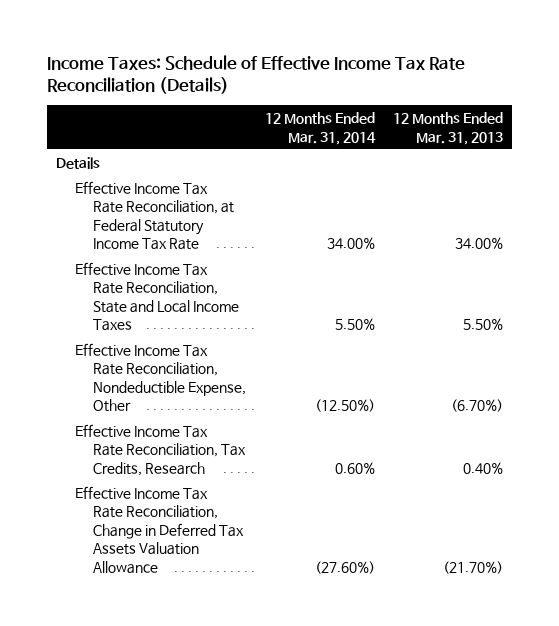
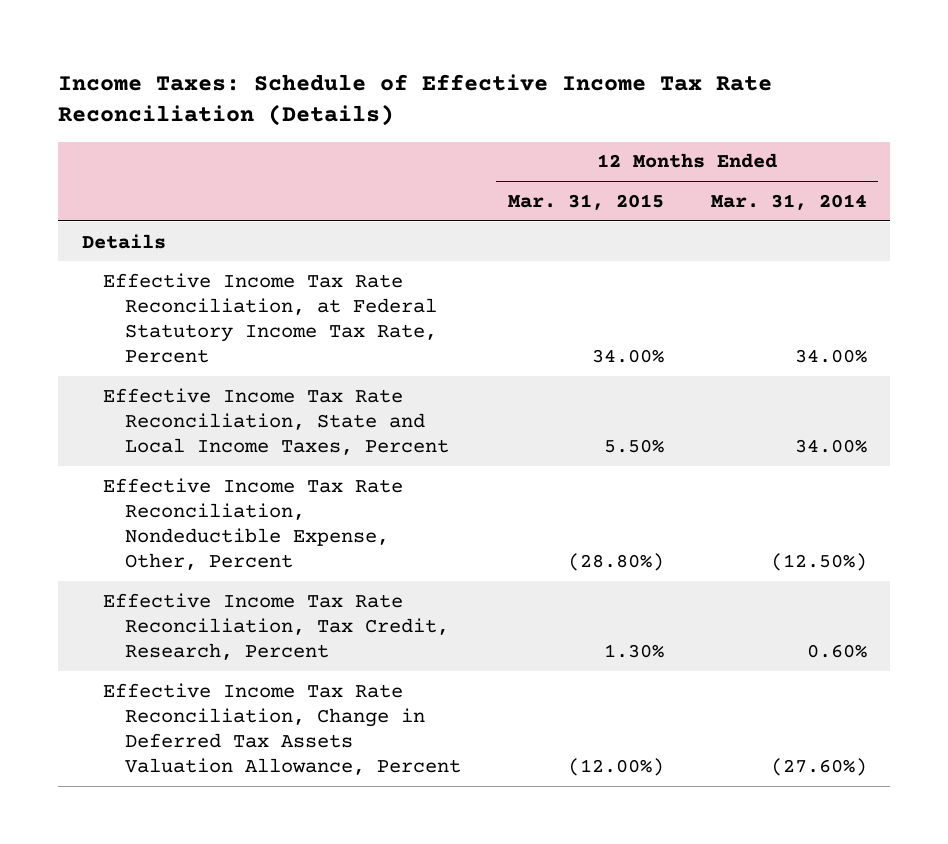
- | 12 Months Ended Mar. 31, 2014 | 12 Months Ended Mar. 31, 2013
+ | 12 Months Ended Mar. 31, 2015 | 12 Months Ended Mar. 31, 2014
- Effective Income Tax Rate Reconciliation, at Federal Statutory Income Tax Rate | 34.00% | 34.00%
- Effective Income Tax Rate Reconciliation, State and Local Income Taxes | 5.50% | 5.50%
- Effective Income Tax Rate Reconciliation, Nondeductible Expense, Other | (12.50%) | (6.70%)
- Effective Income Tax Rate Reconciliation, Tax Credits, Research | 0.60% | 0.40%
- Effective Income Tax Rate Reconciliation, Change in Deferred Tax Assets Valuation Allowance | (27.60%) | (21.70%)
+ Effective Income Tax Rate Reconciliation, at Federal Statutory Income Tax Rate, Percent | 34.00% | 34.00%
+ Effective Income Tax Rate Reconciliation, State and Local Income Taxes, Percent | 5.50% | 34.00%
+ Effective Income Tax Rate Reconciliation, Nondeductible Expense, Other, Percent | (28.80%) | (12.50%)
+ Effective Income Tax Rate Reconciliation, Tax Credit, Research, Percent | 1.30% | 0.60%
+ Effective Income Tax Rate Reconciliation, Change in Deferred Tax Assets Valuation Allowance, Percent | (12.00%) | (27.60%)

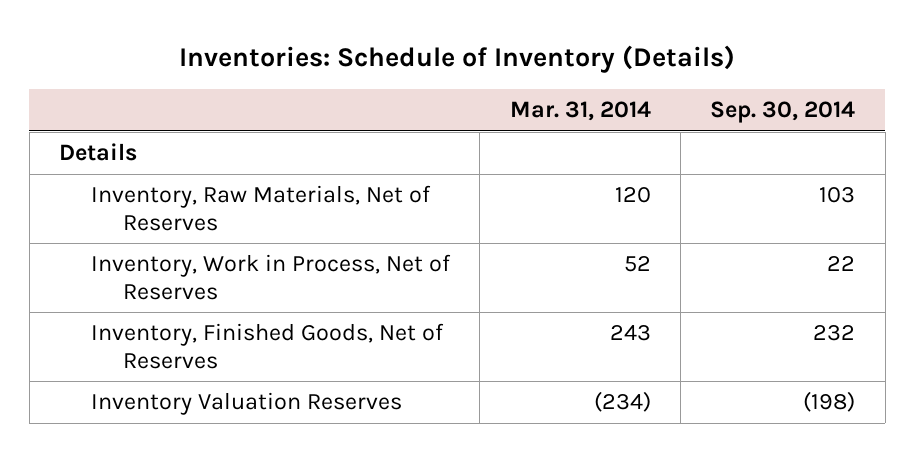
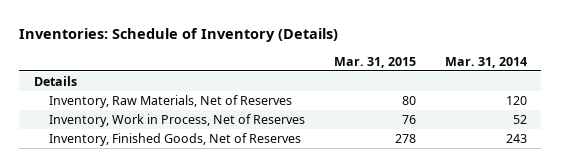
- | Mar. 31, 2014 | Sep. 30, 2014
+ | Mar. 31, 2015 | Mar. 31, 2014
- Inventory Valuation Reserves | (234) | (198)

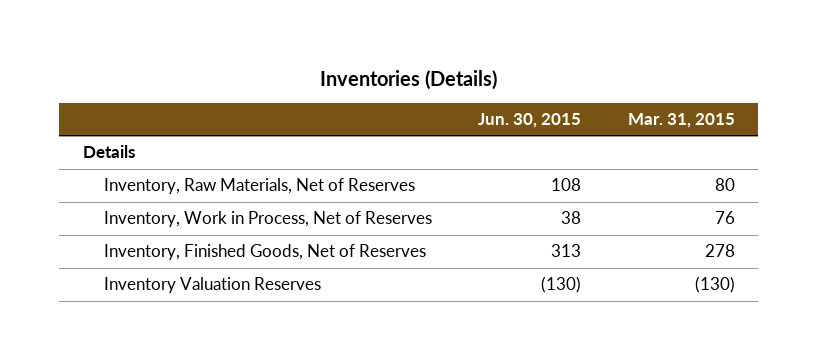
- Inventories: Schedule of Inventory (Details)
+ Inventories (Details)
- | Mar. 31, 2015 | Mar. 31, 2014
+ | Jun. 30, 2015 | Mar. 31, 2015
+ Inventory Valuation Reserves | (130) | (130)

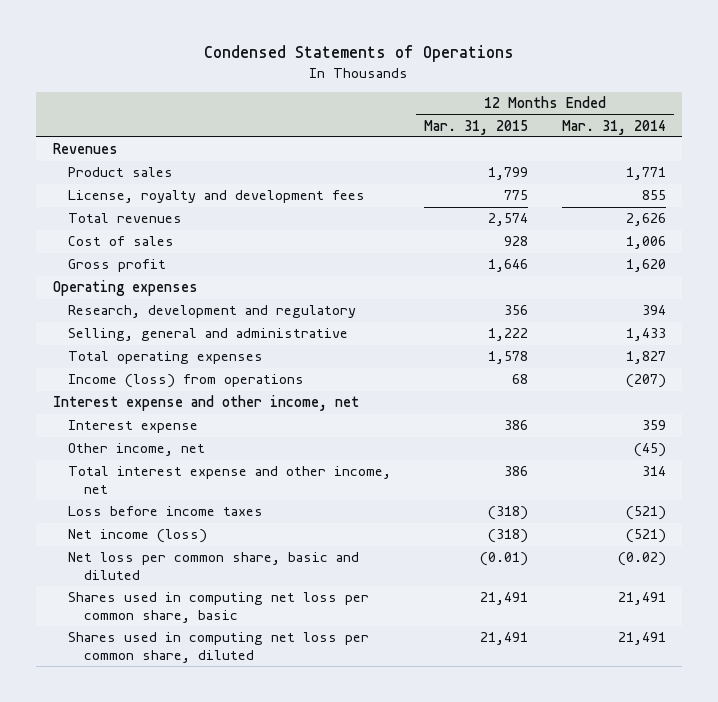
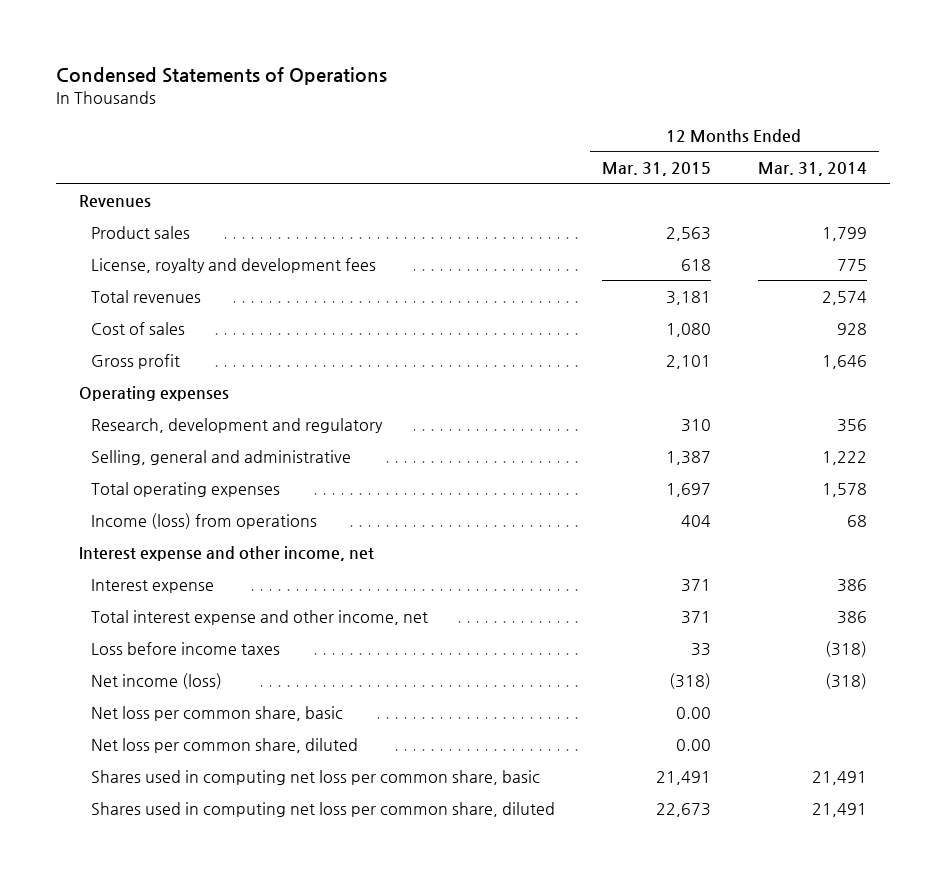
- Product sales | 1,799 | 1,771
- License, royalty and development fees | 775 | 855
- Total revenues | 2,574 | 2,626
- Cost of sales | 928 | 1,006
- Gross profit | 1,646 | 1,620
+ Product sales | 2,563 | 1,799
+ License, royalty and development fees | 618 | 775
+ Total revenues | 3,181 | 2,574
+ Cost of sales | 1,080 | 928
+ Gross profit | 2,101 | 1,646
- Research, development and regulatory | 356 | 394
- Selling, general and administrative | 1,222 | 1,433
- Total operating expenses | 1,578 | 1,827
- Income (loss) from operations | 68 | (207)
+ Research, development and regulatory | 310 | 356
+ Selling, general and administrative | 1,387 | 1,222
+ Total operating expenses | 1,697 | 1,578
+ Income (loss) from operations | 404 | 68
- Interest expense | 386 | 359
- Other income, net | | (45)
- Total interest expense and other income, net | 386 | 314
- Loss before income taxes | (318) | (521)
- Net income (loss) | (318) | (521)
- Net loss per common share, basic and diluted | (0.01) | (0.02)
+ Interest expense | 371 | 386
+ Total interest expense and other income, net | 371 | 386
+ Loss before income taxes | 33 | (318)
+ Net income (loss) | (318) | (318)
+ Net loss per common share, basic | 0.00 |
+ Net loss per common share, diluted | 0.00 |
- Shares used in computing net loss per common share, diluted | 21,491 | 21,491
+ Shares used in computing net loss per common share, diluted | 22,673 | 21,491

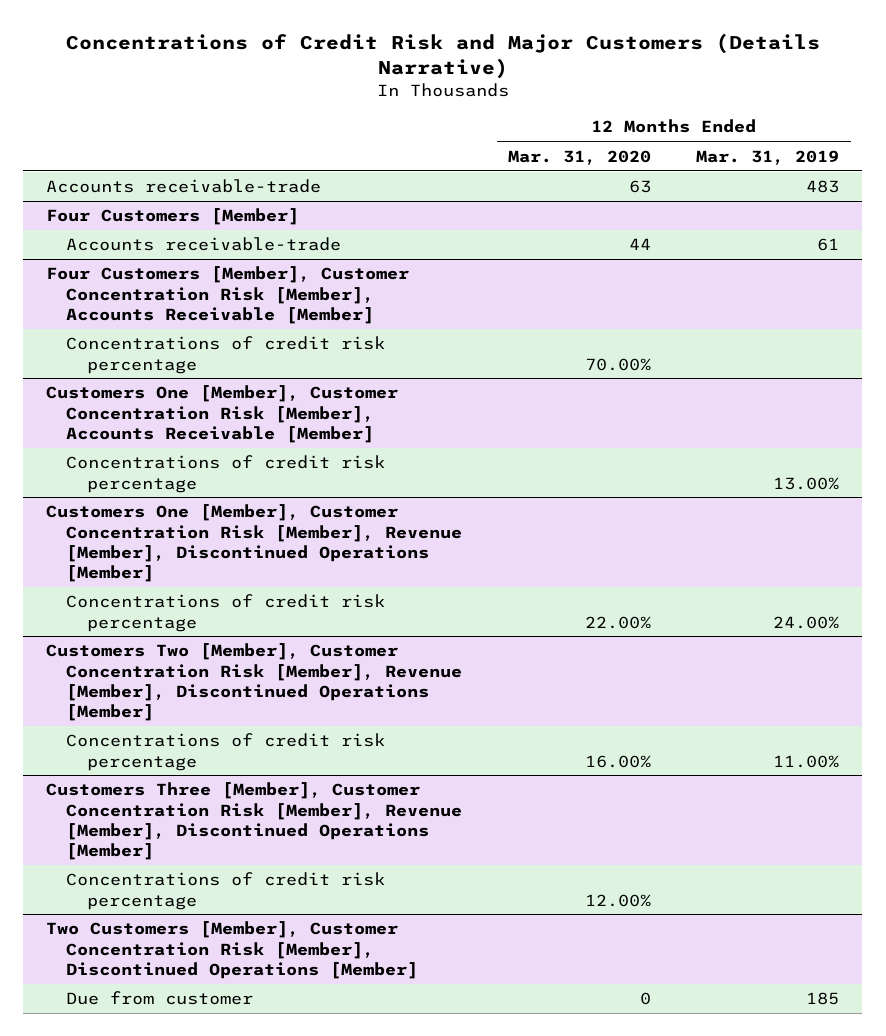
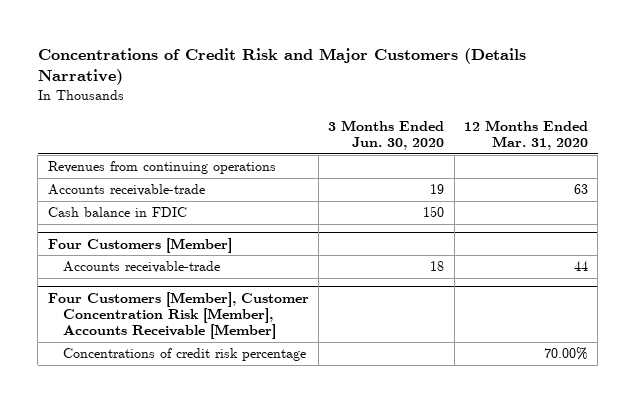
- | 12 Months Ended Mar. 31, 2020 | 12 Months Ended Mar. 31, 2019
+ | 3 Months Ended Jun. 30, 2020 | 12 Months Ended Mar. 31, 2020
+ Revenues from continuing operations
+ Cash balance in FDIC | 150 |
- Customers One [Member], Customer Concentration Risk [Member], Accounts Receivable [Member]
- Concentrations of credit risk percentage | | 13.00%
- Customers One [Member], Customer Concentration Risk [Member], Revenue [Member], Discontinued Operations [Member]
- Concentrations of credit risk percentage | 22.00% | 24.00%
- Customers Two [Member], Customer Concentration Risk [Member], Revenue [Member], Discontinued Operations [Member]
- Concentrations of credit risk percentage | 16.00% | 11.00%
- Customers Three [Member], Customer Concentration Risk [Member], Revenue [Member], Discontinued Operations [Member]
- Concentrations of credit risk percentage | 12.00% |
- Two Customers [Member], Customer Concentration Risk [Member], Discontinued Operations [Member]
- Due from customer | 0 | 185

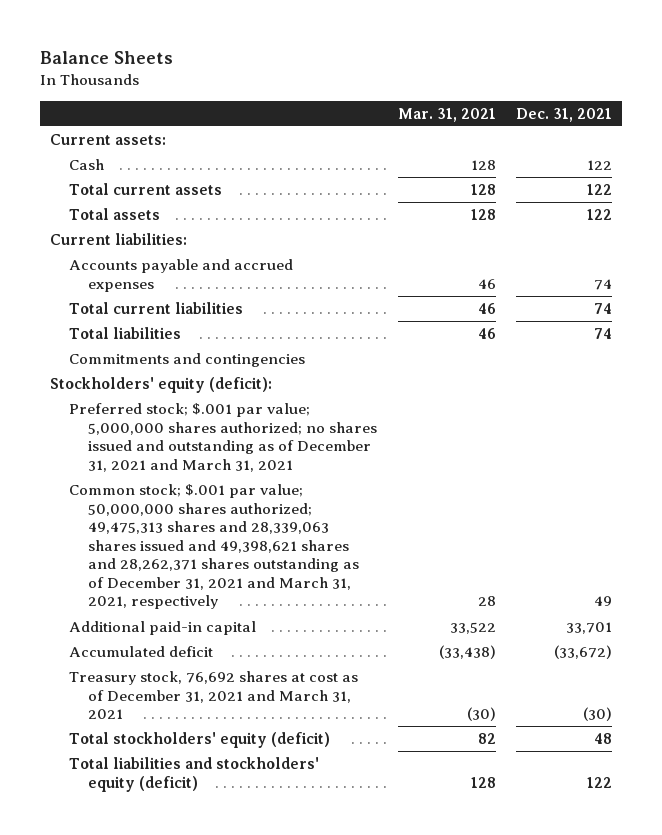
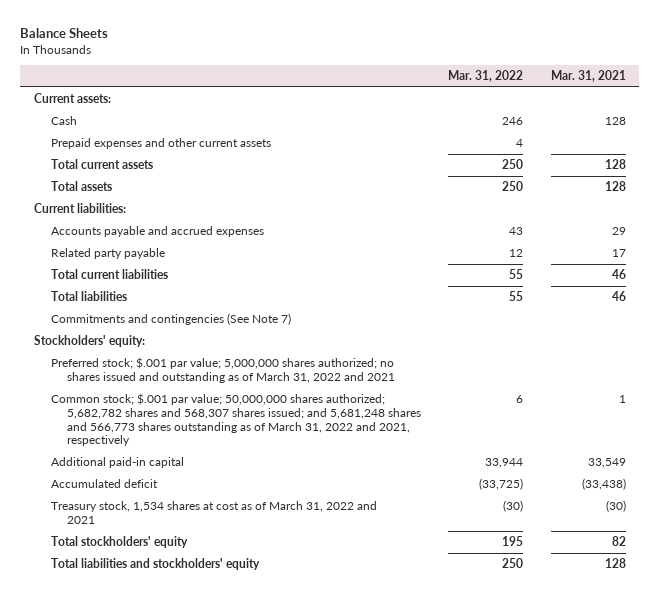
- | Mar. 31, 2021 | Dec. 31, 2021
+ | Mar. 31, 2022 | Mar. 31, 2021
+ Prepaid expenses and other current assets | 4 |
- Accounts payable and accrued expenses | 46 | 74
+ Accounts payable and accrued expenses | 43 | 29
+ Related party payable | 12 | 17
- Commitments and contingencies
- Stockholders' equity (deficit):
- Preferred stock; $.001 par value; 5,000,000 shares authorized; no shares issued and outstanding as of December 31, 2021 and March 31, 2021
- Common stock; $.001 par value; 50,000,000 shares authorized; 49,475,313 shares and 28,339,063 shares issued and 49,398,621 shares and 28,262,371 shares outstanding as of December 31, 2021 and March 31, 2021, respectively | 28 | 49
- Additional paid-in capital | 33,522 | 33,701
+ Commitments and contingencies (See Note 7)
+ Stockholders' equity:
+ Preferred stock; $.001 par value; 5,000,000 shares authorized; no shares issued and outstanding as of March 31, 2022 and 2021
+ Common stock; $.001 par value; 50,000,000 shares authorized; 5,682,782 shares and 568,307 shares issued; and 5,681,248 shares and 566,773 shares outstanding as of March 31, 2022 and 2021, respectively | 6 | 1
+ Additional paid-in capital | 33,944 | 33,549
- Treasury stock, 76,692 shares at cost as of December 31, 2021 and March 31, 2021 | (30) | (30)
- Total stockholders' equity (deficit) | 82 | 48
- Total liabilities and stockholders' equity (deficit) | 128 | 122
+ Treasury stock, 1,534 shares at cost as of March 31, 2022 and 2021 | (30) | (30)
+ Total stockholders' equity | 195 | 82
+ Total liabilities and stockholders' equity | 250 | 128

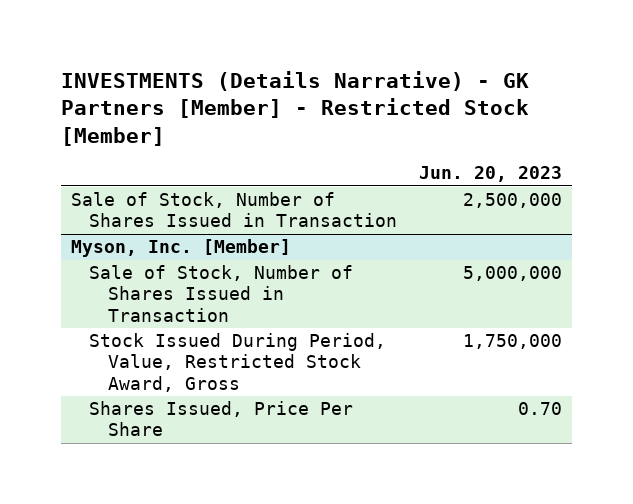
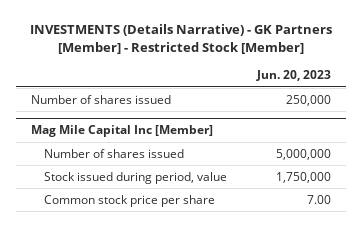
- Sale of Stock, Number of Shares Issued in Transaction | 2,500,000
- Myson, Inc. [Member]
- Sale of Stock, Number of Shares Issued in Transaction | 5,000,000
- Stock Issued During Period, Value, Restricted Stock Award, Gross | 1,750,000
- Shares Issued, Price Per Share | 0.70
+ Number of shares issued | 250,000
+ Mag Mile Capital Inc [Member]
+ Number of shares issued | 5,000,000
+ Stock issued during period, value | 1,750,000
+ Common stock price per share | 7.00

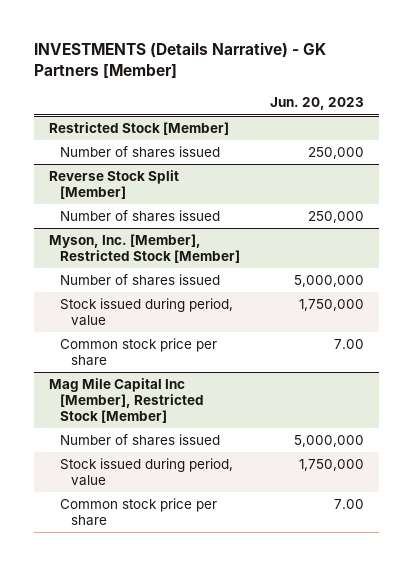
- INVESTMENTS (Details Narrative) - GK Partners [Member] - Restricted Stock [Member]
+ INVESTMENTS (Details Narrative) - GK Partners [Member]
+ Restricted Stock [Member]
- Mag Mile Capital Inc [Member]
+ Reverse Stock Split [Member]
+ Number of shares issued | 250,000
+ Myson, Inc. [Member], Restricted Stock [Member]
+ Mag Mile Capital Inc [Member], Restricted Stock [Member]
+ Number of shares issued | 5,000,000
+ Stock issued during period, value | 1,750,000
+ Common stock price per share | 7.00

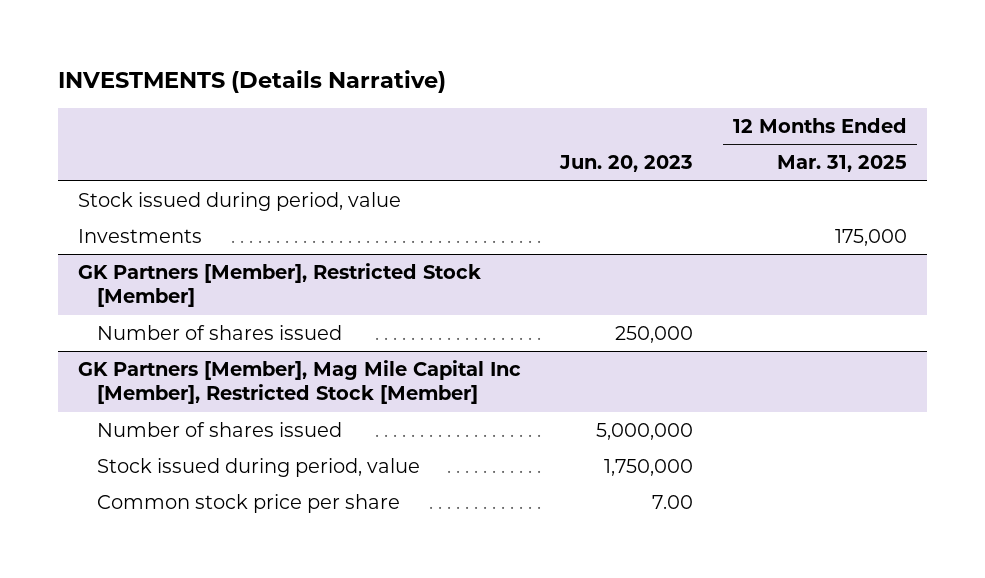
- INVESTMENTS (Details Narrative) - GK Partners [Member]
+ INVESTMENTS (Details Narrative)
- | Jun. 20, 2023
+ | Jun. 20, 2023 | 12 Months Ended Mar. 31, 2025
- Restricted Stock [Member]
- Number of shares issued | 250,000
- Reverse Stock Split [Member]
+ Stock issued during period, value
+ Investments | | 175,000
+ GK Partners [Member], Restricted Stock [Member]
- Myson, Inc. [Member], Restricted Stock [Member]
- Number of shares issued | 5,000,000
- Stock issued during period, value | 1,750,000
- Common stock price per share | 7.00
- Mag Mile Capital Inc [Member], Restricted Stock [Member]
+ GK Partners [Member], Mag Mile Capital Inc [Member], Restricted Stock [Member]

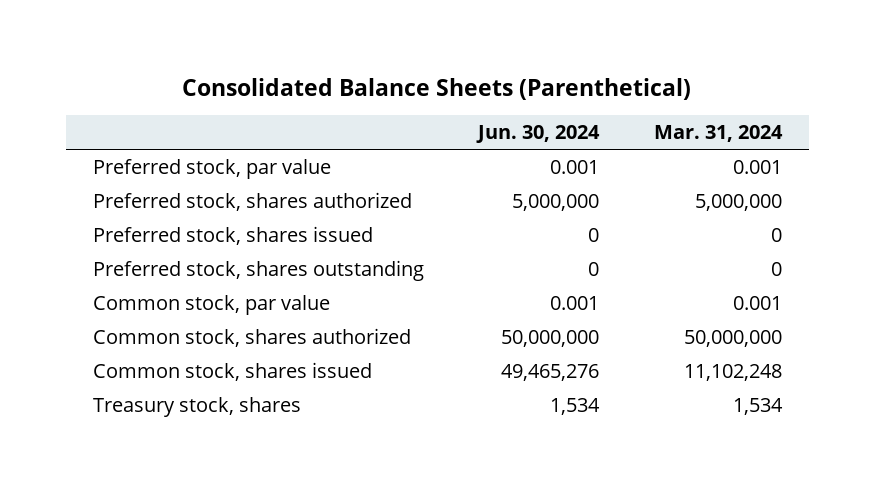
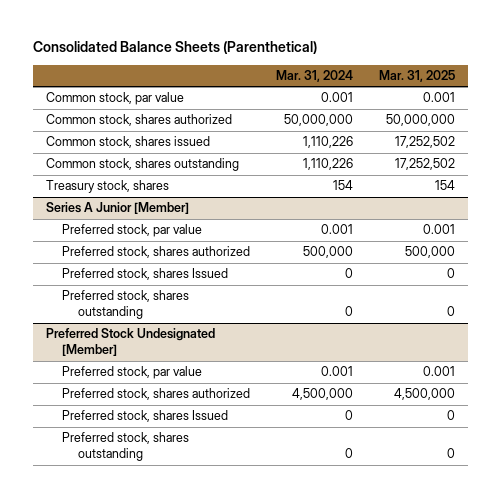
- | Jun. 30, 2024 | Mar. 31, 2024
+ | Mar. 31, 2024 | Mar. 31, 2025
- Preferred stock, par value | 0.001 | 0.001
- Preferred stock, shares authorized | 5,000,000 | 5,000,000
- Preferred stock, shares issued | 0 | 0
- Preferred stock, shares outstanding | 0 | 0
- Common stock, shares issued | 49,465,276 | 11,102,248
- Treasury stock, shares | 1,534 | 1,534
+ Common stock, shares issued | 1,110,226 | 17,252,502
+ Common stock, shares outstanding | 1,110,226 | 17,252,502
+ Treasury stock, shares | 154 | 154
+ Series A Junior [Member]
+ Preferred stock, par value | 0.001 | 0.001
+ Preferred stock, shares authorized | 500,000 | 500,000
+ Preferred stock, shares Issued | 0 | 0
+ Preferred stock, shares outstanding | 0 | 0
+ Preferred Stock Undesignated [Member]
+ Preferred stock, par value | 0.001 | 0.001
+ Preferred stock, shares authorized | 4,500,000 | 4,500,000
+ Preferred stock, shares Issued | 0 | 0
+ Preferred stock, shares outstanding | 0 | 0

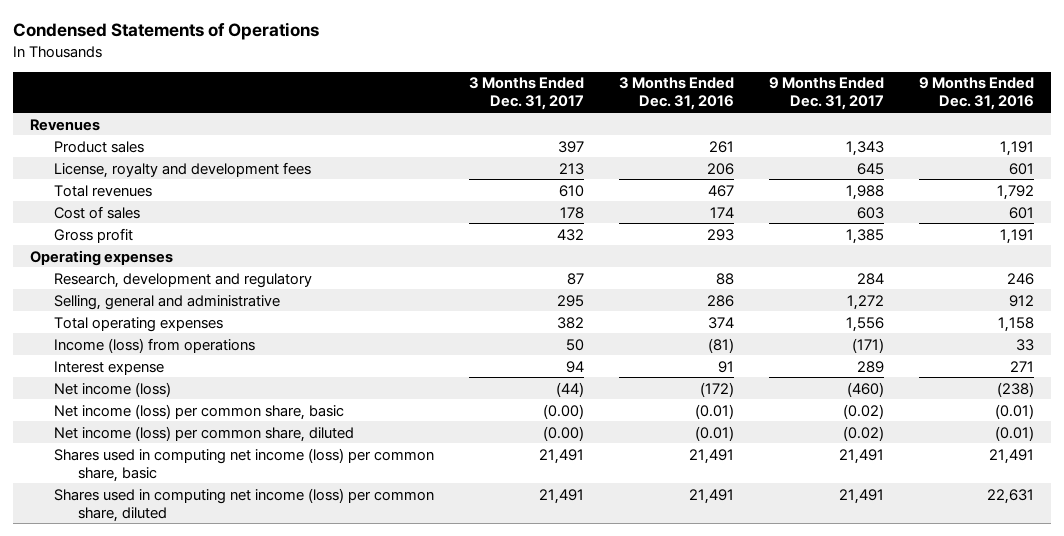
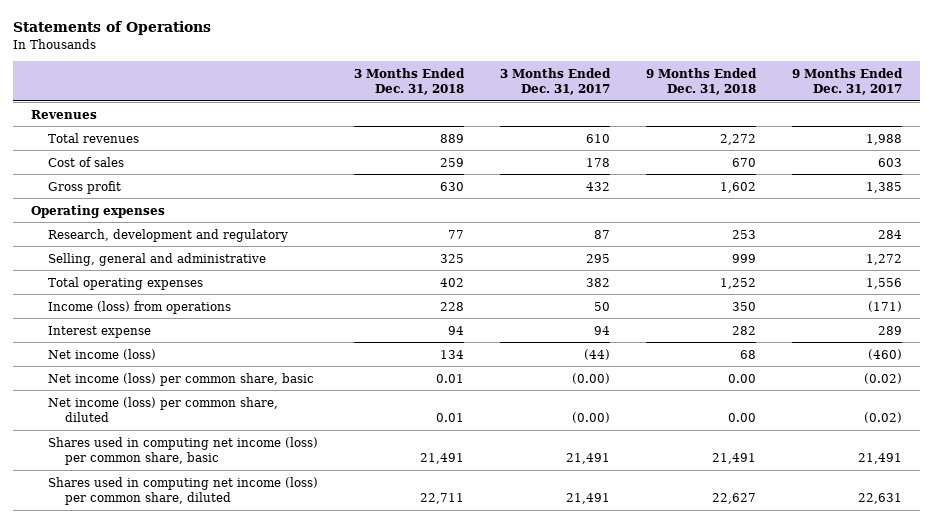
- Condensed Statements of Operations
+ Statements of Operations
- | 3 Months Ended Dec. 31, 2017 | 3 Months Ended Dec. 31, 2016 | 9 Months Ended Dec. 31, 2017 | 9 Months Ended Dec. 31, 2016
+ | 3 Months Ended Dec. 31, 2018 | 3 Months Ended Dec. 31, 2017 | 9 Months Ended Dec. 31, 2018 | 9 Months Ended Dec. 31, 2017
- Product sales | 397 | 261 | 1,343 | 1,191
- License, royalty and development fees | 213 | 206 | 645 | 601
- Shares used in computing net income (loss) per common share, diluted | 21,491 | 21,491 | 21,491 | 22,631
+ Shares used in computing net income (loss) per common share, diluted | 22,711 | 21,491 | 22,627 | 22,631

